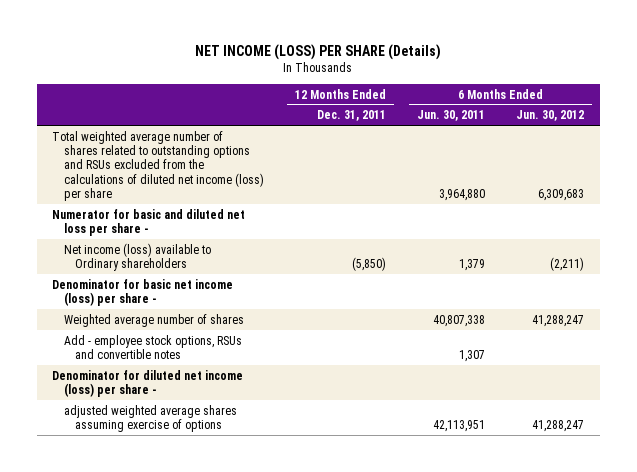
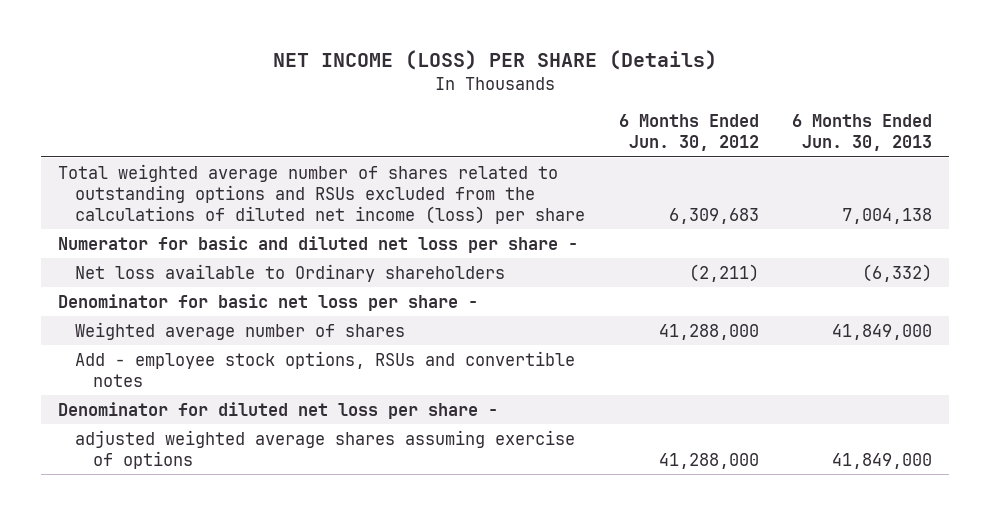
- | 12 Months Ended Dec. 31, 2011 | 6 Months Ended Jun. 30, 2011 | 6 Months Ended Jun. 30, 2012
+ | 6 Months Ended Jun. 30, 2012 | 6 Months Ended Jun. 30, 2013
- Net income (loss) available to Ordinary shareholders | (5,850) | 1,379 | (2,211)
- Denominator for basic net income (loss) per share -
- Weighted average number of shares | | 40,807,338 | 41,288,247
+ Net loss available to Ordinary shareholders | (2,211) | (6,332)
+ Denominator for basic net loss per share -
+ Weighted average number of shares | 41,288,000 | 41,849,000
- Denominator for diluted net income (loss) per share -
- adjusted weighted average shares assuming exercise of options | | 42,113,951 | 41,288,247
+ Denominator for diluted net loss per share -
+ adjusted weighted average shares assuming exercise of options | 41,288,000 | 41,849,000

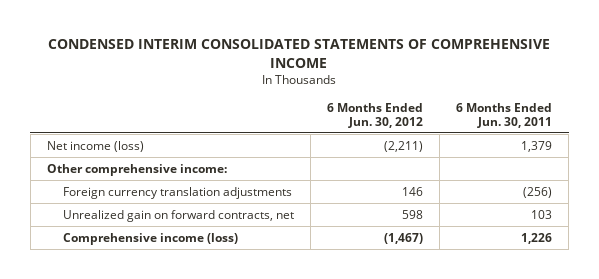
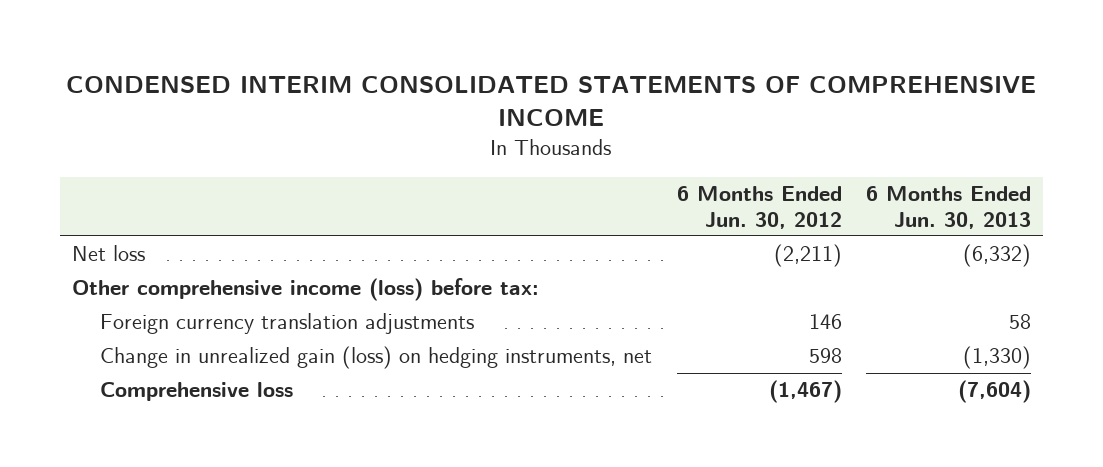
- | 6 Months Ended Jun. 30, 2012 | 6 Months Ended Jun. 30, 2011
+ | 6 Months Ended Jun. 30, 2012 | 6 Months Ended Jun. 30, 2013
- Net income (loss) | (2,211) | 1,379
- Other comprehensive income:
+ Net loss | (2,211) | (6,332)
+ Other comprehensive income (loss) before tax:
- Unrealized gain on forward contracts, net | 598 | 103
- Comprehensive income (loss) | (1,467) | 1,226
+ Change in unrealized gain (loss) on hedging instruments, net | 598 | (1,330)
+ Comprehensive loss | (1,467) | (7,604)

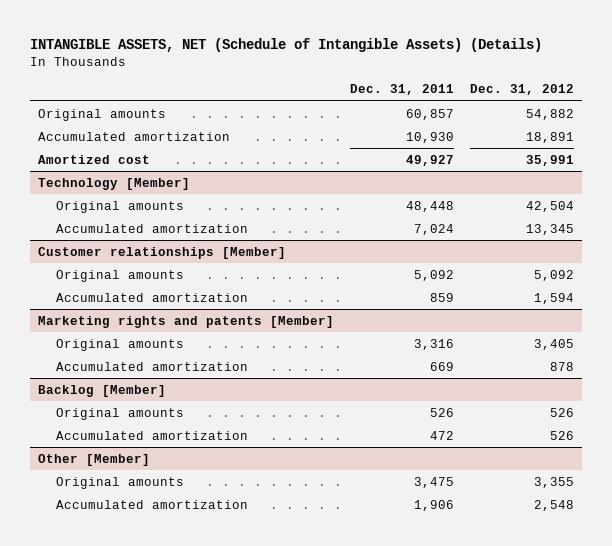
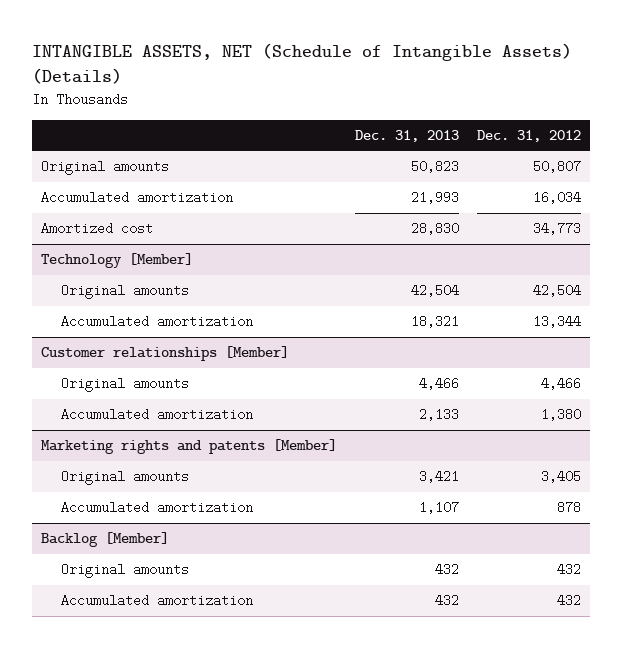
- | Dec. 31, 2011 | Dec. 31, 2012
+ | Dec. 31, 2013 | Dec. 31, 2012
- Original amounts | 60,857 | 54,882
- Accumulated amortization | 10,930 | 18,891
- Amortized cost | 49,927 | 35,991
+ Original amounts | 50,823 | 50,807
+ Accumulated amortization | 21,993 | 16,034
+ Amortized cost | 28,830 | 34,773
@ Technology [Member]
- Accumulated amortization | 7,024 | 13,345
+ Accumulated amortization | 18,321 | 13,344
@ Customer relationships [Member]
- Original amounts | 5,092 | 5,092
- Accumulated amortization | 859 | 1,594
+ Original amounts | 4,466 | 4,466
+ Accumulated amortization | 2,133 | 1,380
@ Backlog [Member]
- Original amounts | 526 | 526
- Accumulated amortization | 472 | 526
- Other [Member]
- Original amounts | 3,475 | 3,355
- Accumulated amortization | 1,906 | 2,548
@ Backlog [Member]
+ Original amounts | 432 | 432
+ Accumulated amortization | 432 | 432

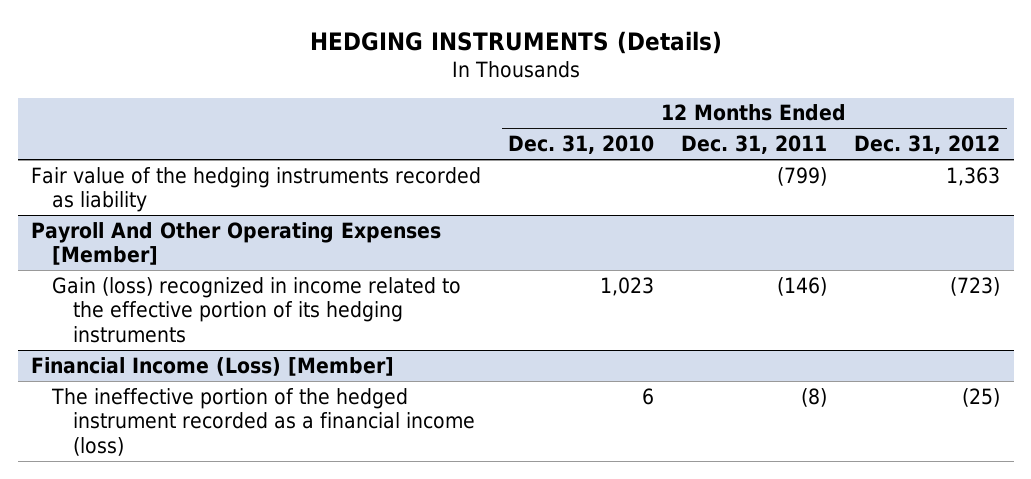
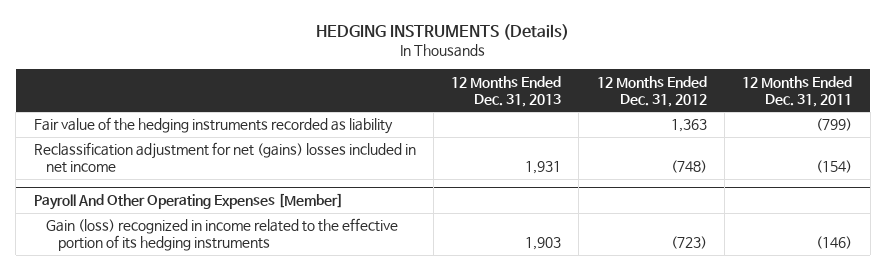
- | 12 Months Ended Dec. 31, 2010 | 12 Months Ended Dec. 31, 2011 | 12 Months Ended Dec. 31, 2012
+ | 12 Months Ended Dec. 31, 2013 | 12 Months Ended Dec. 31, 2012 | 12 Months Ended Dec. 31, 2011
+ Reclassification adjustment for net (gains) losses included in net income | 1,931 | (748) | (154)
- Financial Income (Loss) [Member]
- The ineffective portion of the hedged instrument recorded as a financial income (loss) | 6 | (8) | (25)

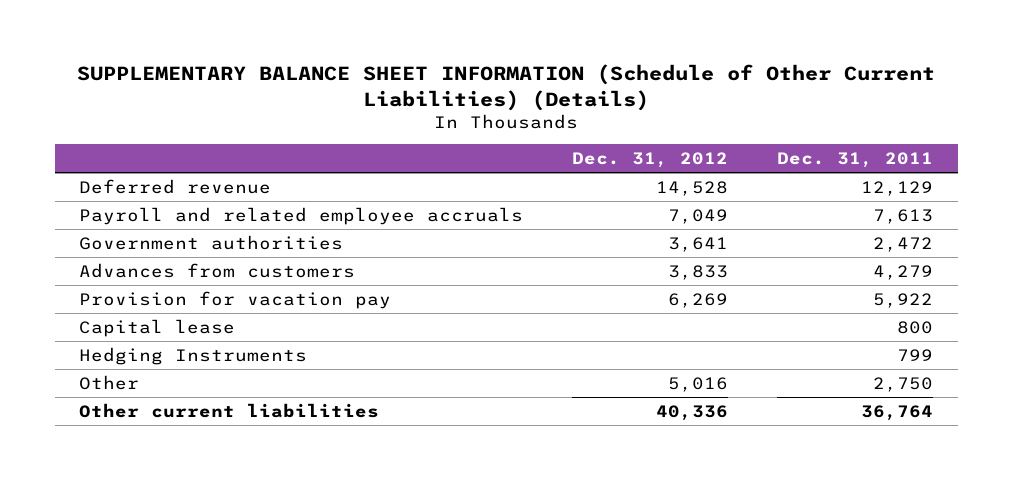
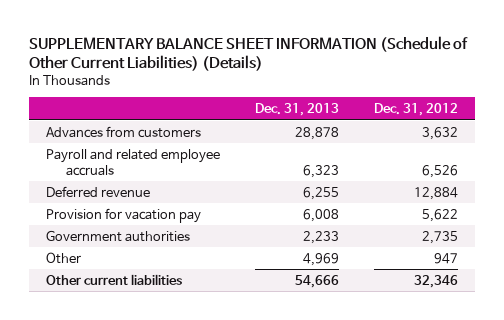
- | Dec. 31, 2012 | Dec. 31, 2011
+ | Dec. 31, 2013 | Dec. 31, 2012
- Deferred revenue | 14,528 | 12,129
- Payroll and related employee accruals | 7,049 | 7,613
- Government authorities | 3,641 | 2,472
- Advances from customers | 3,833 | 4,279
- Provision for vacation pay | 6,269 | 5,922
- Capital lease | | 800
- Hedging Instruments | | 799
- Other | 5,016 | 2,750
- Other current liabilities | 40,336 | 36,764
+ Advances from customers | 28,878 | 3,632
+ Payroll and related employee accruals | 6,323 | 6,526
+ Deferred revenue | 6,255 | 12,884
+ Provision for vacation pay | 6,008 | 5,622
+ Government authorities | 2,233 | 2,735
+ Other | 4,969 | 947
+ Other current liabilities | 54,666 | 32,346

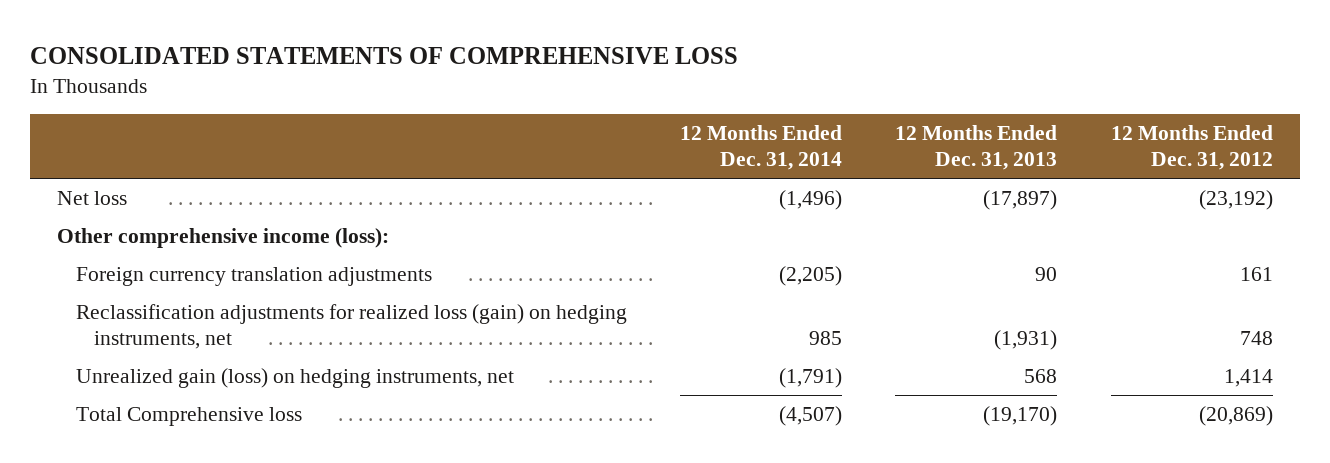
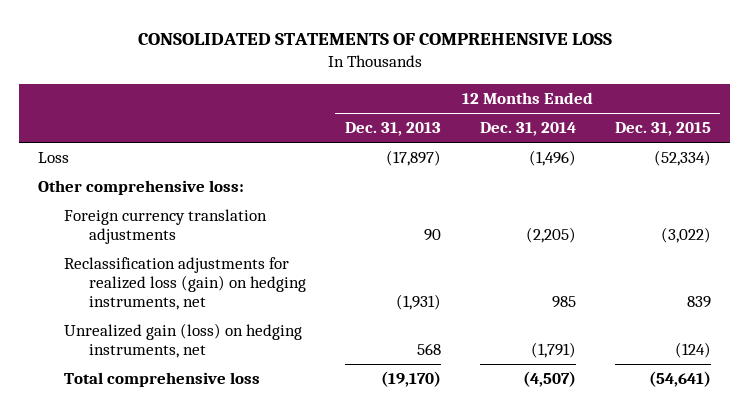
- | 12 Months Ended Dec. 31, 2014 | 12 Months Ended Dec. 31, 2013 | 12 Months Ended Dec. 31, 2012
+ | 12 Months Ended Dec. 31, 2013 | 12 Months Ended Dec. 31, 2014 | 12 Months Ended Dec. 31, 2015
- Net loss | (1,496) | (17,897) | (23,192)
- Other comprehensive income (loss):
+ Loss | (17,897) | (1,496) | (52,334)
+ Other comprehensive loss:
- Total Comprehensive loss | (4,507) | (19,170) | (20,869)
+ Total comprehensive loss | (19,170) | (4,507) | (54,641)

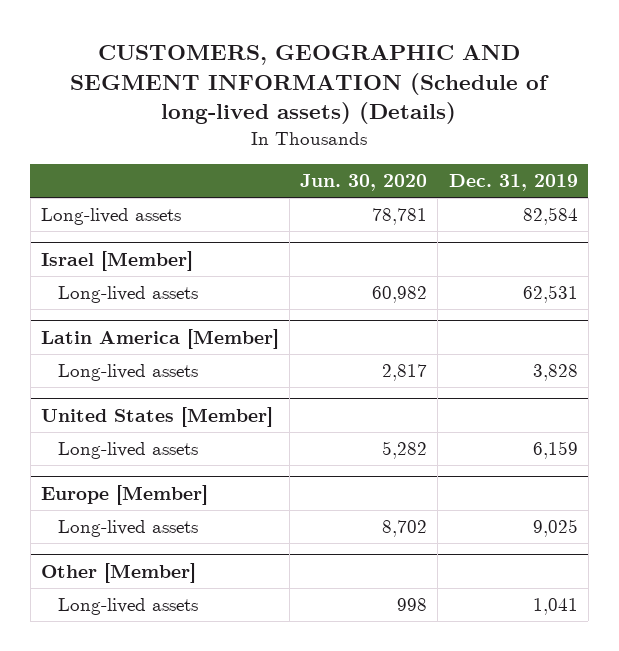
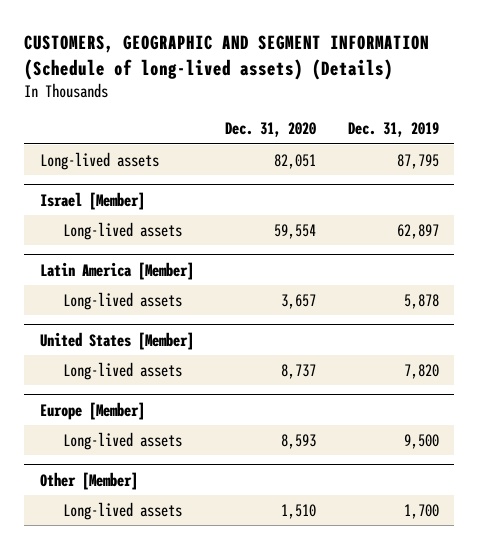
- | Jun. 30, 2020 | Dec. 31, 2019
+ | Dec. 31, 2020 | Dec. 31, 2019
- Long-lived assets | 78,781 | 82,584
+ Long-lived assets | 82,051 | 87,795
@ Israel [Member]
- Long-lived assets | 60,982 | 62,531
+ Long-lived assets | 59,554 | 62,897
@ Latin America [Member]
- Long-lived assets | 2,817 | 3,828
+ Long-lived assets | 3,657 | 5,878
@ United States [Member]
- Long-lived assets | 5,282 | 6,159
+ Long-lived assets | 8,737 | 7,820
@ Europe [Member]
- Long-lived assets | 8,702 | 9,025
+ Long-lived assets | 8,593 | 9,500
@ Other [Member]
- Long-lived assets | 998 | 1,041
+ Long-lived assets | 1,510 | 1,700

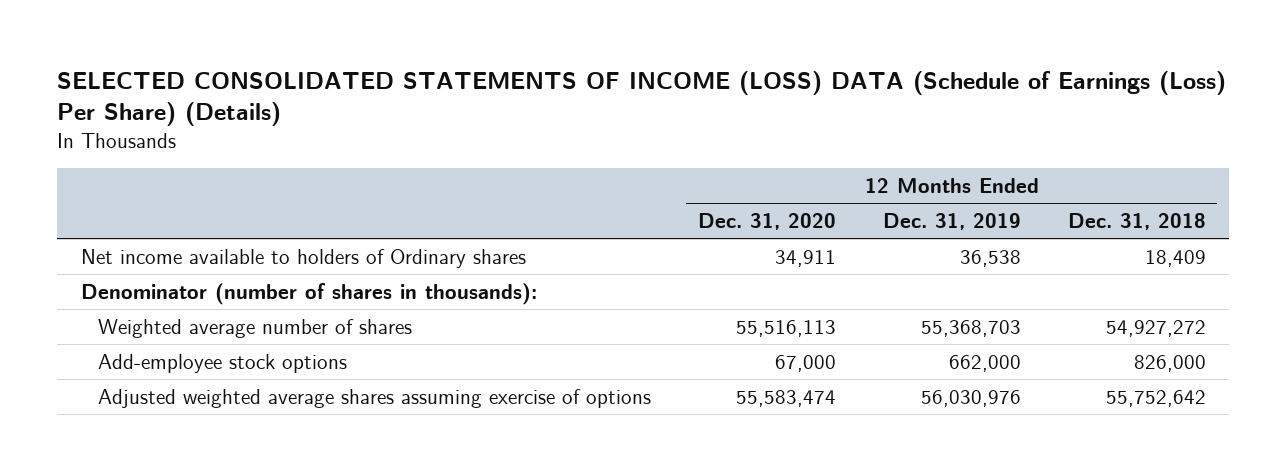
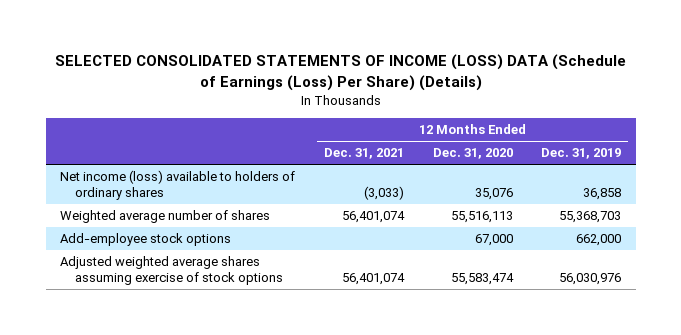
- | 12 Months Ended Dec. 31, 2020 | 12 Months Ended Dec. 31, 2019 | 12 Months Ended Dec. 31, 2018
+ | 12 Months Ended Dec. 31, 2021 | 12 Months Ended Dec. 31, 2020 | 12 Months Ended Dec. 31, 2019
- Net income available to holders of Ordinary shares | 34,911 | 36,538 | 18,409
- Denominator (number of shares in thousands):
+ Net income (loss) available to holders of ordinary shares | (3,033) | 35,076 | 36,858
- Adjusted weighted average shares assuming exercise of options | 55,583,474 | 56,030,976 | 55,752,642
+ Adjusted weighted average shares assuming exercise of stock options | 56,401,074 | 55,583,474 | 56,030,976

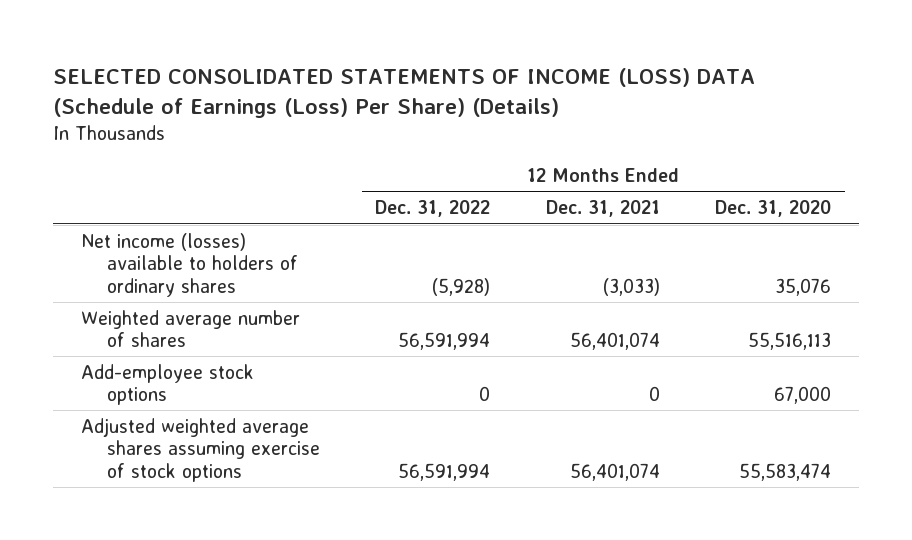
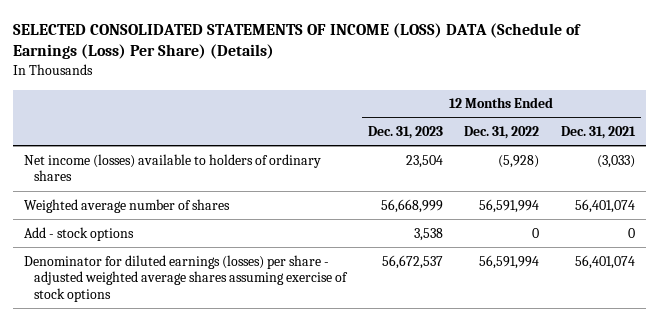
- | 12 Months Ended Dec. 31, 2022 | 12 Months Ended Dec. 31, 2021 | 12 Months Ended Dec. 31, 2020
+ | 12 Months Ended Dec. 31, 2023 | 12 Months Ended Dec. 31, 2022 | 12 Months Ended Dec. 31, 2021
- Add-employee stock options | 0 | 0 | 67,000
- Adjusted weighted average shares assuming exercise of stock options | 56,591,994 | 56,401,074 | 55,583,474
+ Add - stock options | 3,538 | 0 | 0
+ Denominator for diluted earnings (losses) per share - adjusted weighted average shares assuming exercise of stock options | 56,672,537 | 56,591,994 | 56,401,074

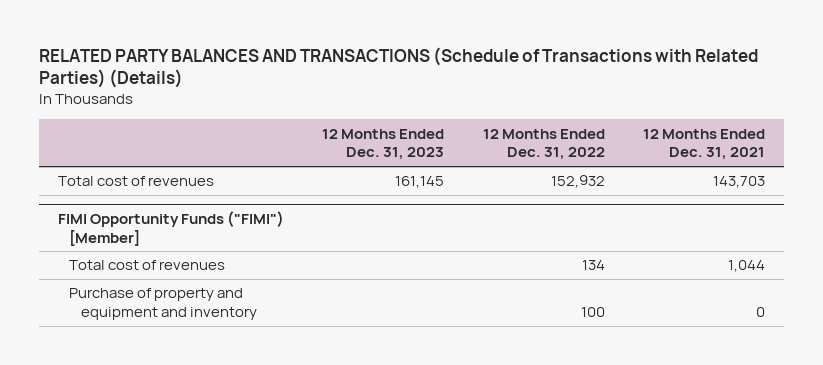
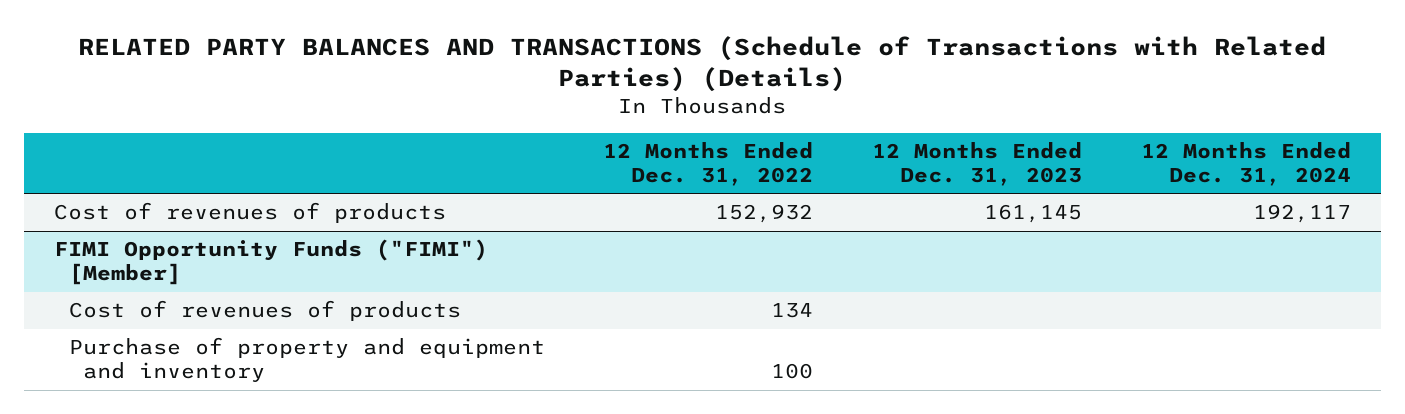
- | 12 Months Ended Dec. 31, 2023 | 12 Months Ended Dec. 31, 2022 | 12 Months Ended Dec. 31, 2021
+ | 12 Months Ended Dec. 31, 2022 | 12 Months Ended Dec. 31, 2023 | 12 Months Ended Dec. 31, 2024
- Total cost of revenues | 161,145 | 152,932 | 143,703
+ Cost of revenues of products | 152,932 | 161,145 | 192,117
@ FIMI Opportunity Funds ("FIMI") [Member]
- Total cost of revenues | | 134 | 1,044
+ Cost of revenues of products | 134 | |

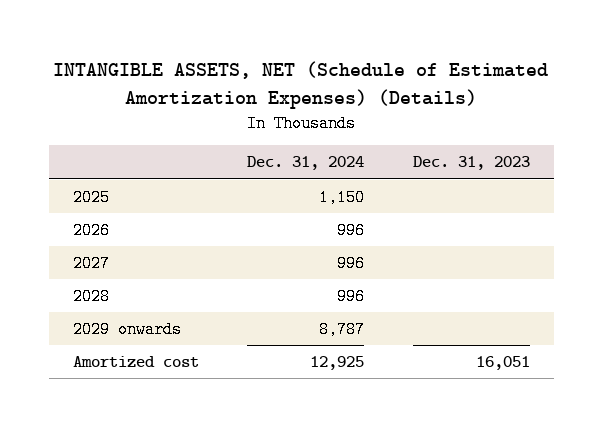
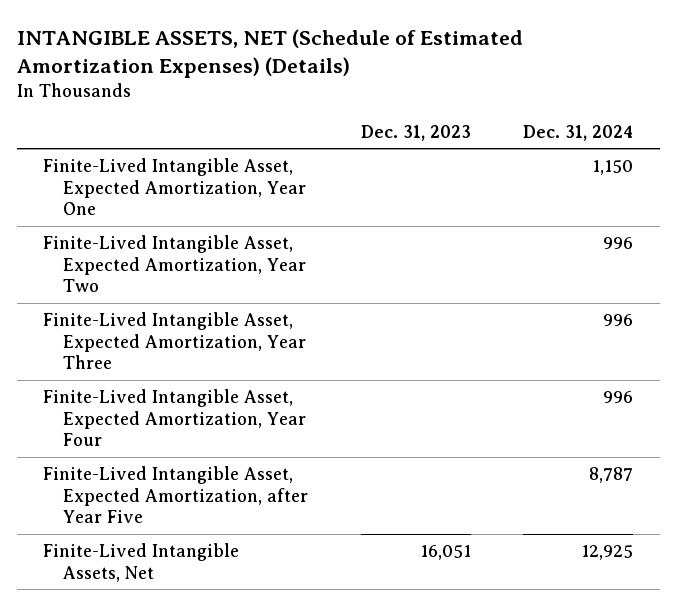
- | Dec. 31, 2024 | Dec. 31, 2023
+ | Dec. 31, 2023 | Dec. 31, 2024
- 2025 | 1,150 |
- 2026 | 996 |
- 2027 | 996 |
- 2028 | 996 |
- 2029 onwards | 8,787 |
- Amortized cost | 12,925 | 16,051
+ Finite-Lived Intangible Asset, Expected Amortization, Year One | | 1,150
+ Finite-Lived Intangible Asset, Expected Amortization, Year Two | | 996
+ Finite-Lived Intangible Asset, Expected Amortization, Year Three | | 996
+ Finite-Lived Intangible Asset, Expected Amortization, Year Four | | 996
+ Finite-Lived Intangible Asset, Expected Amortization, after Year Five | | 8,787
+ Finite-Lived Intangible Assets, Net | 16,051 | 12,925

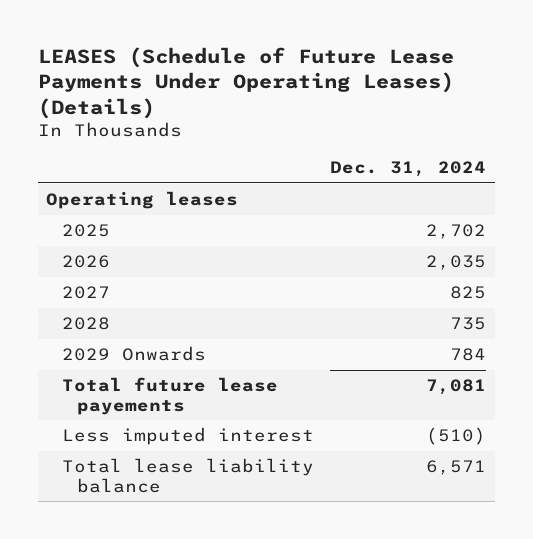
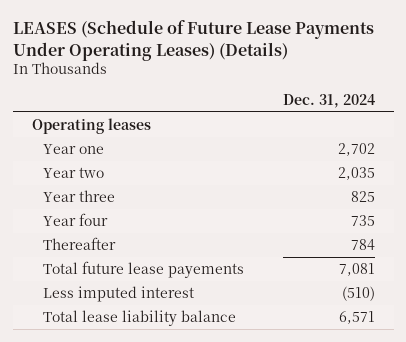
- 2025 | 2,702
- 2026 | 2,035
- 2027 | 825
- 2028 | 735
- 2029 Onwards | 784
+ Year one | 2,702
+ Year two | 2,035
+ Year three | 825
+ Year four | 735
+ Thereafter | 784

